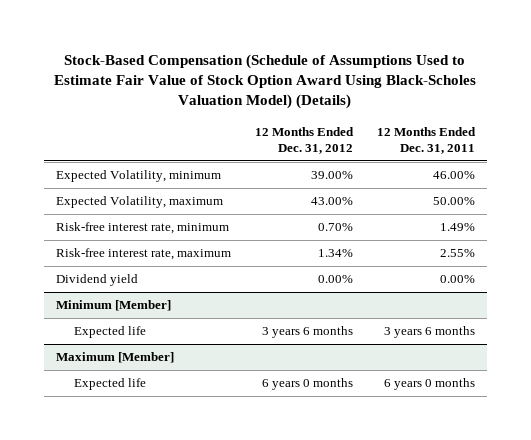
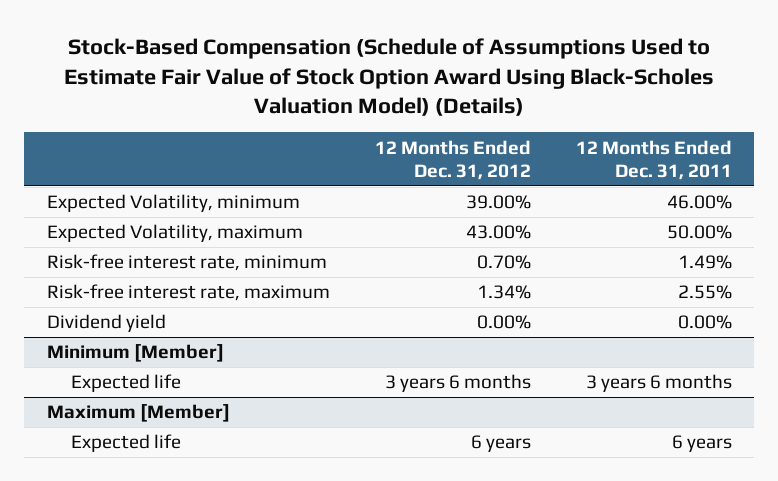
@ Maximum [Member]
- Expected life | 6 years 0 months | 6 years 0 months
+ Expected life | 6 years | 6 years

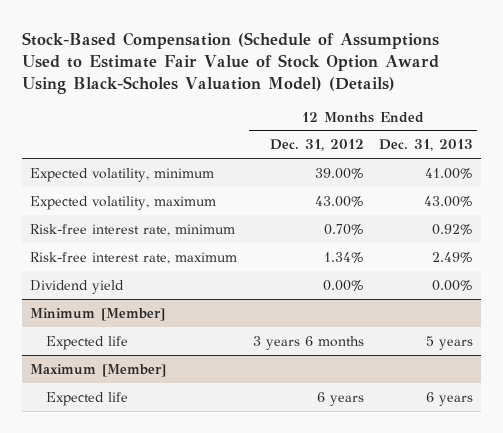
- | 12 Months Ended Dec. 31, 2012 | 12 Months Ended Dec. 31, 2011
+ | 12 Months Ended Dec. 31, 2012 | 12 Months Ended Dec. 31, 2013
- Expected Volatility, minimum | 39.00% | 46.00%
- Expected Volatility, maximum | 43.00% | 50.00%
+ Expected volatility, minimum | 39.00% | 41.00%
+ Expected volatility, maximum | 43.00% | 43.00%

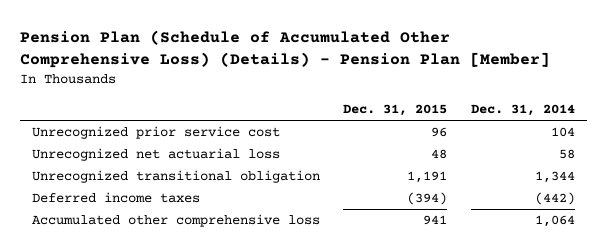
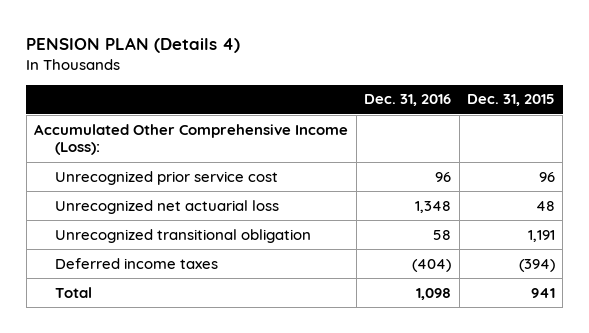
- Pension Plan (Schedule of Accumulated Other Comprehensive Loss) (Details) - Pension Plan [Member]
+ PENSION PLAN (Details 4)
- | Dec. 31, 2015 | Dec. 31, 2014
+ | Dec. 31, 2016 | Dec. 31, 2015
+ Accumulated Other Comprehensive Income (Loss):
- Accumulated other comprehensive loss | 941 | 1,064
+ Total | 1,098 | 941

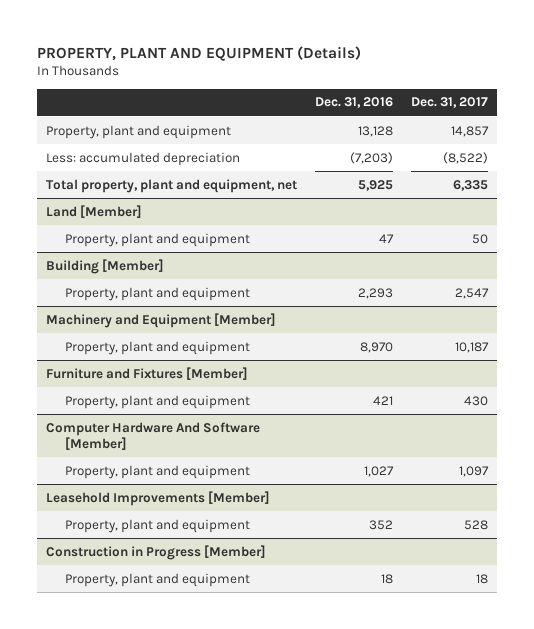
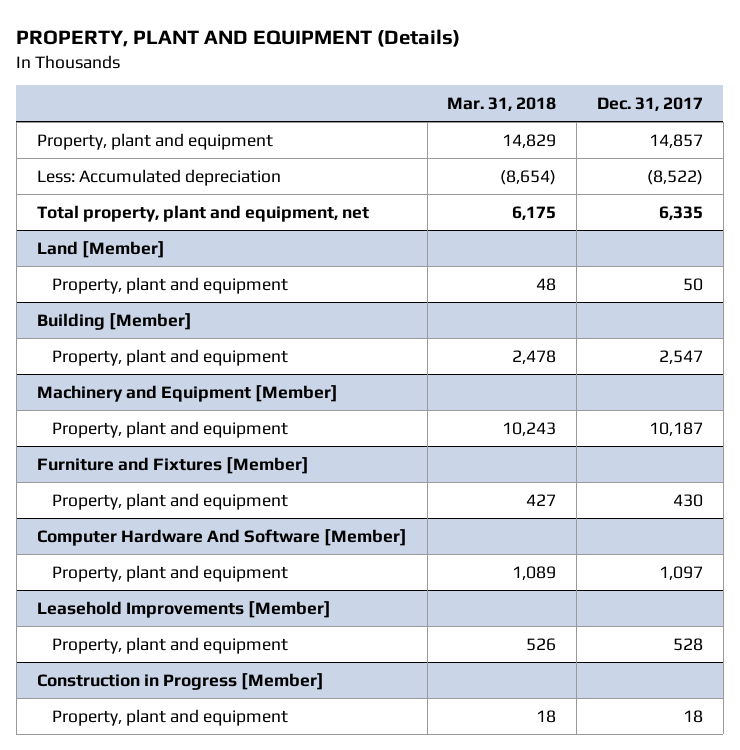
- | Dec. 31, 2016 | Dec. 31, 2017
+ | Mar. 31, 2018 | Dec. 31, 2017
- Less: accumulated depreciation | (7,203) | (8,522)
+ Less: Accumulated depreciation | (8,654) | (8,522)

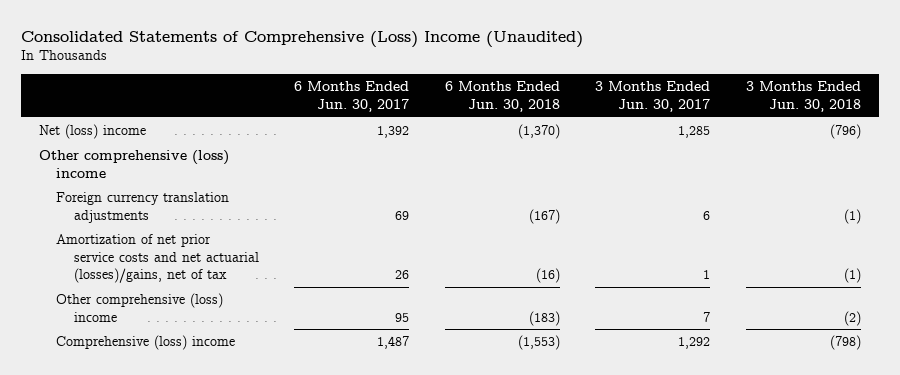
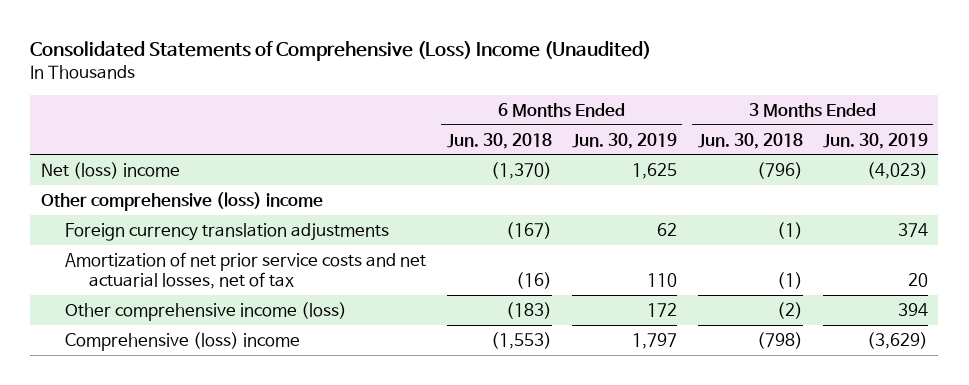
- | 6 Months Ended Jun. 30, 2017 | 6 Months Ended Jun. 30, 2018 | 3 Months Ended Jun. 30, 2017 | 3 Months Ended Jun. 30, 2018
+ | 6 Months Ended Jun. 30, 2018 | 6 Months Ended Jun. 30, 2019 | 3 Months Ended Jun. 30, 2018 | 3 Months Ended Jun. 30, 2019
- Amortization of net prior service costs and net actuarial (losses)/gains, net of tax | 26 | (16) | 1 | (1)
- Other comprehensive (loss) income | 95 | (183) | 7 | (2)
+ Amortization of net prior service costs and net actuarial losses, net of tax | (16) | 110 | (1) | 20
+ Other comprehensive income (loss) | (183) | 172 | (2) | 394

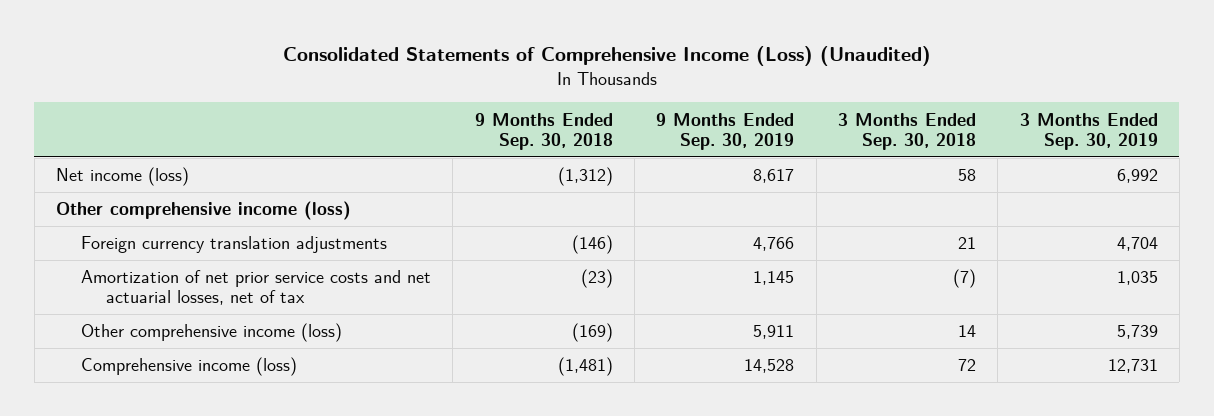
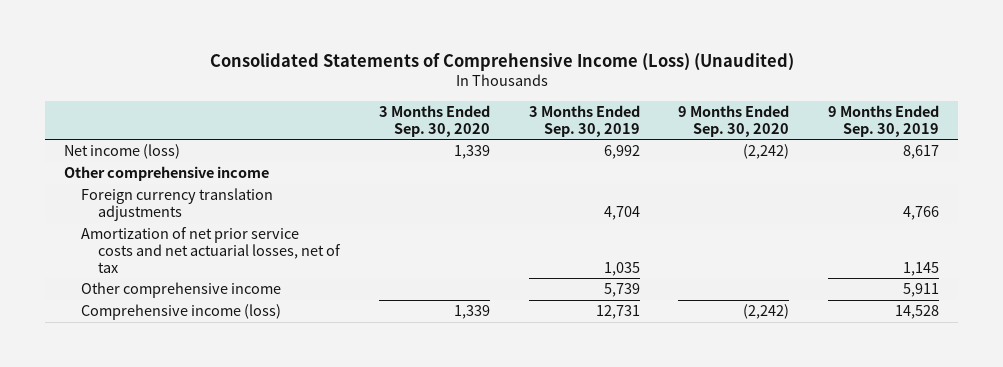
- | 9 Months Ended Sep. 30, 2018 | 9 Months Ended Sep. 30, 2019 | 3 Months Ended Sep. 30, 2018 | 3 Months Ended Sep. 30, 2019
+ | 3 Months Ended Sep. 30, 2020 | 3 Months Ended Sep. 30, 2019 | 9 Months Ended Sep. 30, 2020 | 9 Months Ended Sep. 30, 2019
- Other comprehensive income (loss)
+ Other comprehensive income
- Other comprehensive income (loss) | (169) | 5,911 | 14 | 5,739
+ Other comprehensive income | | 5,739 | | 5,911

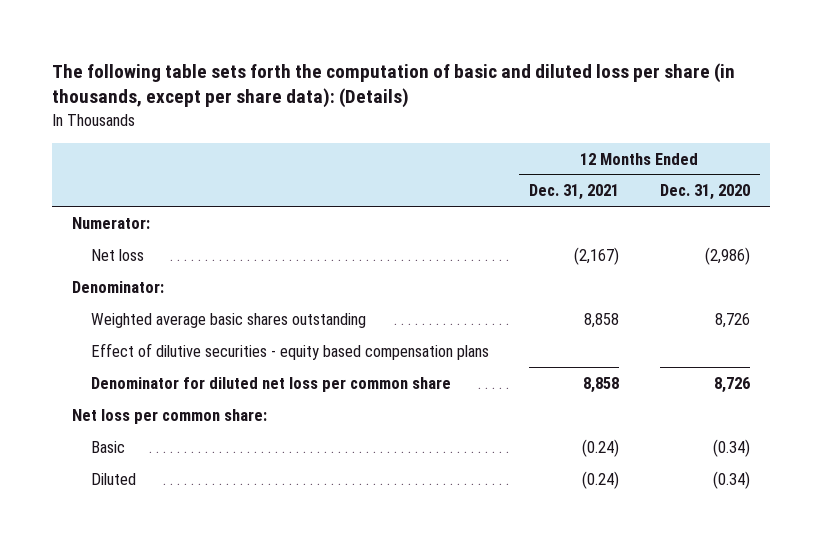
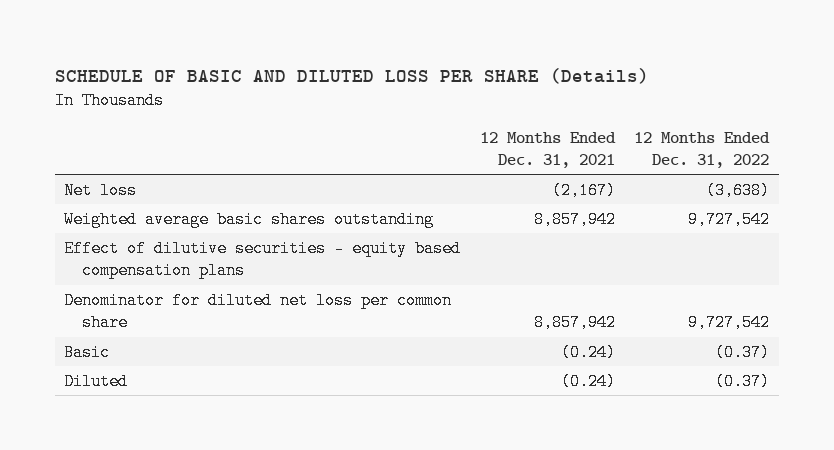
- The following table sets forth the computation of basic and diluted loss per share (in thousands, except per share data): (Details)
+ SCHEDULE OF BASIC AND DILUTED LOSS PER SHARE (Details)
- | 12 Months Ended Dec. 31, 2021 | 12 Months Ended Dec. 31, 2020
+ | 12 Months Ended Dec. 31, 2021 | 12 Months Ended Dec. 31, 2022
- Numerator:
- Denominator:
- Weighted average basic shares outstanding | 8,858 | 8,726
+ Weighted average basic shares outstanding | 8,857,942 | 9,727,542
- Denominator for diluted net loss per common share | 8,858 | 8,726
- Net loss per common share:
+ Denominator for diluted net loss per common share | 8,857,942 | 9,727,542

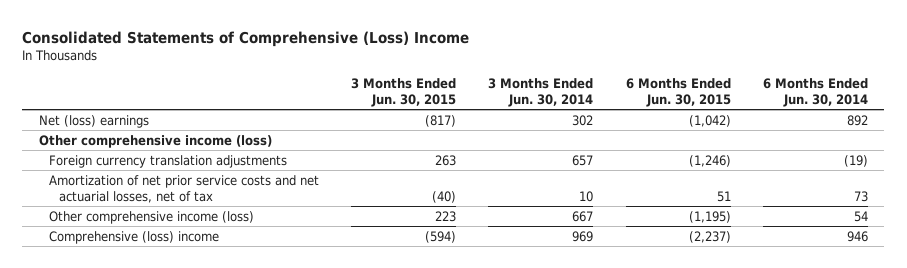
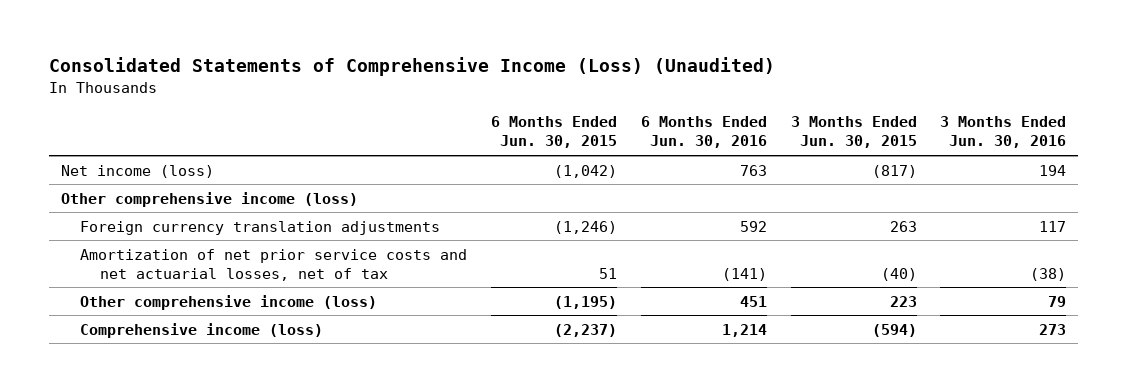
- Consolidated Statements of Comprehensive (Loss) Income
+ Consolidated Statements of Comprehensive Income (Loss) (Unaudited)
- | 3 Months Ended Jun. 30, 2015 | 3 Months Ended Jun. 30, 2014 | 6 Months Ended Jun. 30, 2015 | 6 Months Ended Jun. 30, 2014
+ | 6 Months Ended Jun. 30, 2015 | 6 Months Ended Jun. 30, 2016 | 3 Months Ended Jun. 30, 2015 | 3 Months Ended Jun. 30, 2016
- Net (loss) earnings | (817) | 302 | (1,042) | 892
+ Net income (loss) | (1,042) | 763 | (817) | 194
- Comprehensive (loss) income | (594) | 969 | (2,237) | 946
+ Comprehensive income (loss) | (2,237) | 1,214 | (594) | 273

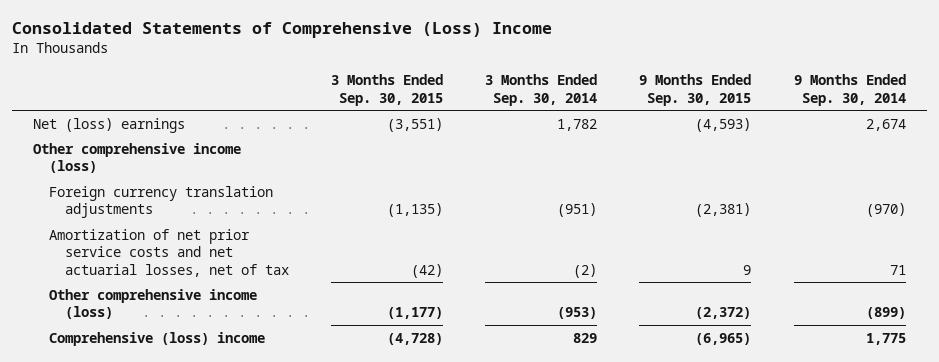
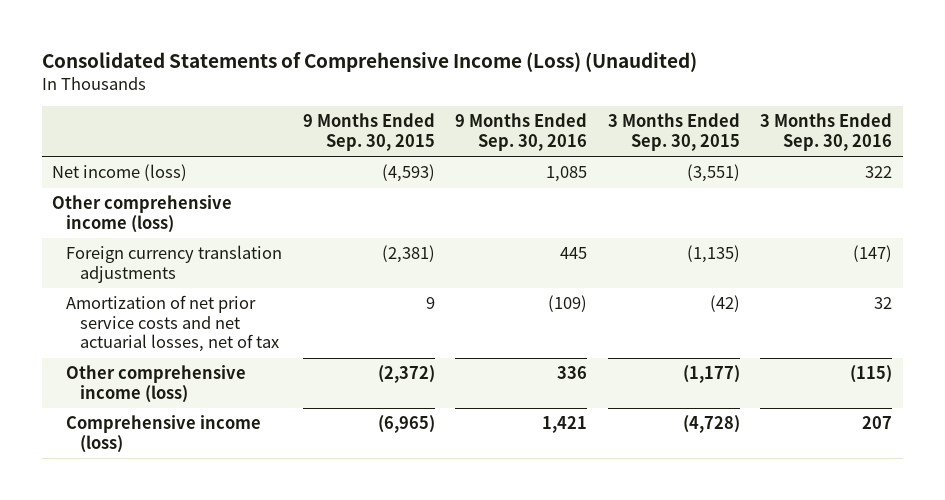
- Consolidated Statements of Comprehensive (Loss) Income
+ Consolidated Statements of Comprehensive Income (Loss) (Unaudited)
- | 3 Months Ended Sep. 30, 2015 | 3 Months Ended Sep. 30, 2014 | 9 Months Ended Sep. 30, 2015 | 9 Months Ended Sep. 30, 2014
+ | 9 Months Ended Sep. 30, 2015 | 9 Months Ended Sep. 30, 2016 | 3 Months Ended Sep. 30, 2015 | 3 Months Ended Sep. 30, 2016
- Net (loss) earnings | (3,551) | 1,782 | (4,593) | 2,674
+ Net income (loss) | (4,593) | 1,085 | (3,551) | 322
- Comprehensive (loss) income | (4,728) | 829 | (6,965) | 1,775
+ Comprehensive income (loss) | (6,965) | 1,421 | (4,728) | 207

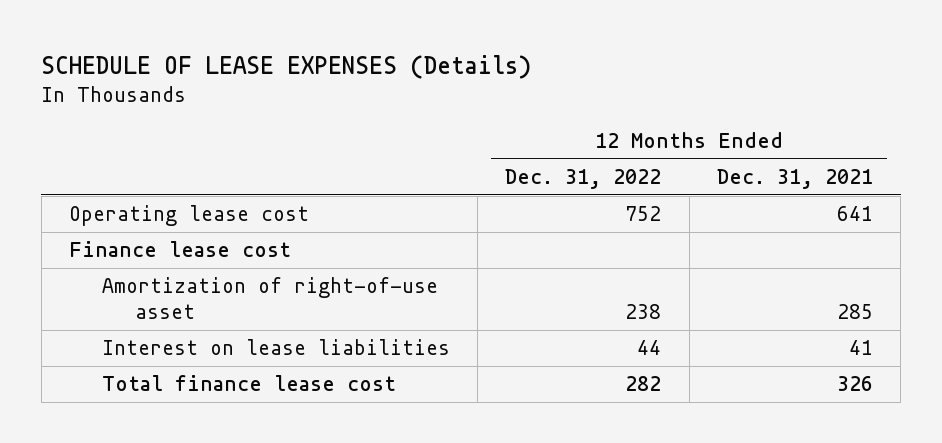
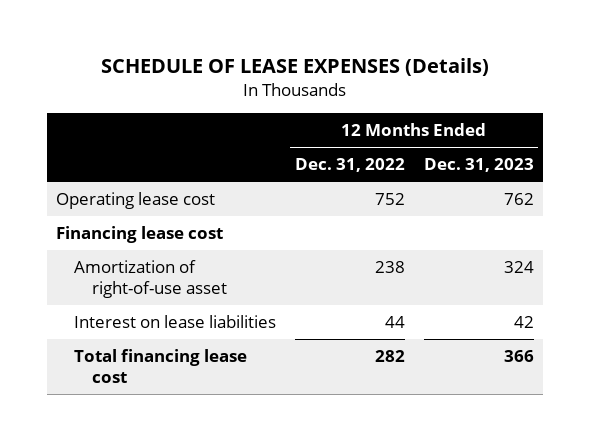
- | 12 Months Ended Dec. 31, 2022 | 12 Months Ended Dec. 31, 2021
+ | 12 Months Ended Dec. 31, 2022 | 12 Months Ended Dec. 31, 2023
- Finance lease cost
+ Financing lease cost
- Total finance lease cost | 282 | 326
+ Total financing lease cost | 282 | 366

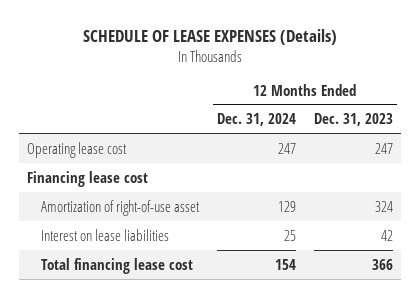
- | 12 Months Ended Dec. 31, 2022 | 12 Months Ended Dec. 31, 2023
+ | 12 Months Ended Dec. 31, 2024 | 12 Months Ended Dec. 31, 2023
- Operating lease cost | 752 | 762
+ Operating lease cost | 247 | 247

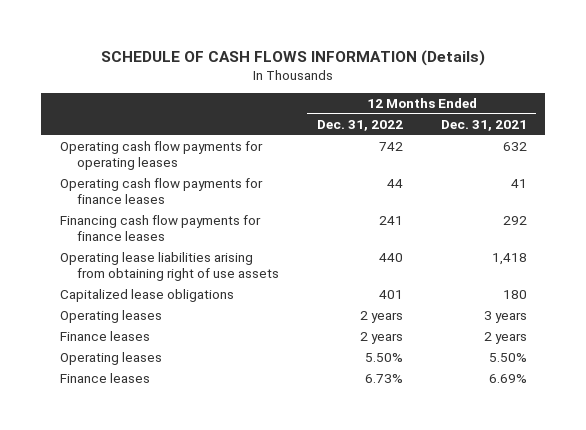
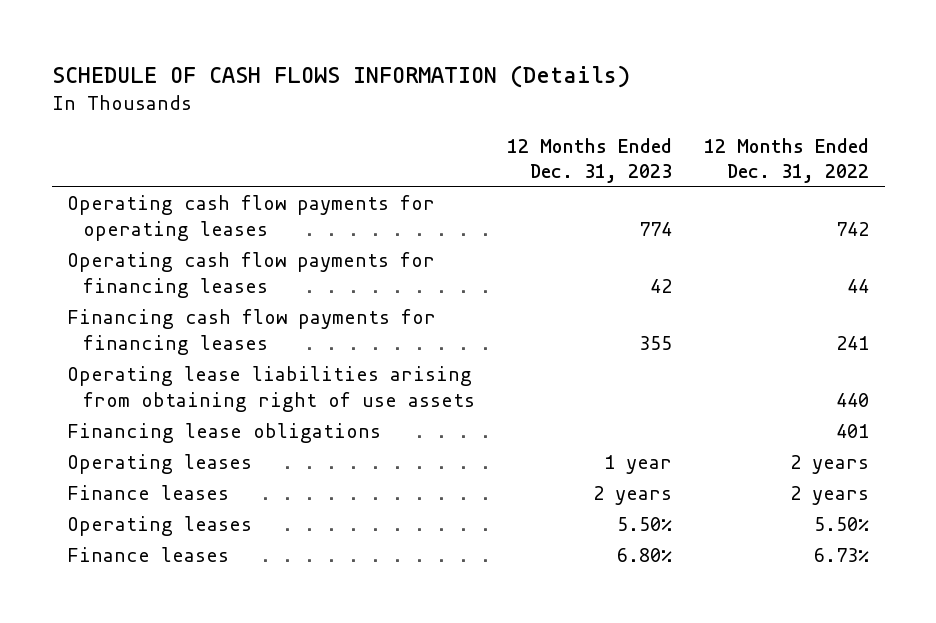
- | 12 Months Ended Dec. 31, 2022 | 12 Months Ended Dec. 31, 2021
+ | 12 Months Ended Dec. 31, 2023 | 12 Months Ended Dec. 31, 2022
- Operating cash flow payments for finance leases | 44 | 41
- Financing cash flow payments for finance leases | 241 | 292
+ Operating cash flow payments for financing leases | 42 | 44
+ Financing cash flow payments for financing leases | 355 | 241
- Capitalized lease obligations | 401 | 180
+ Financing lease obligations | | 401

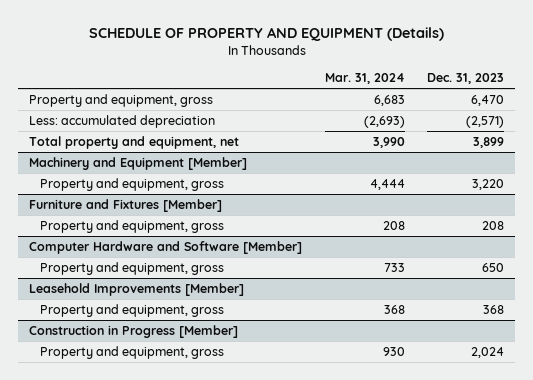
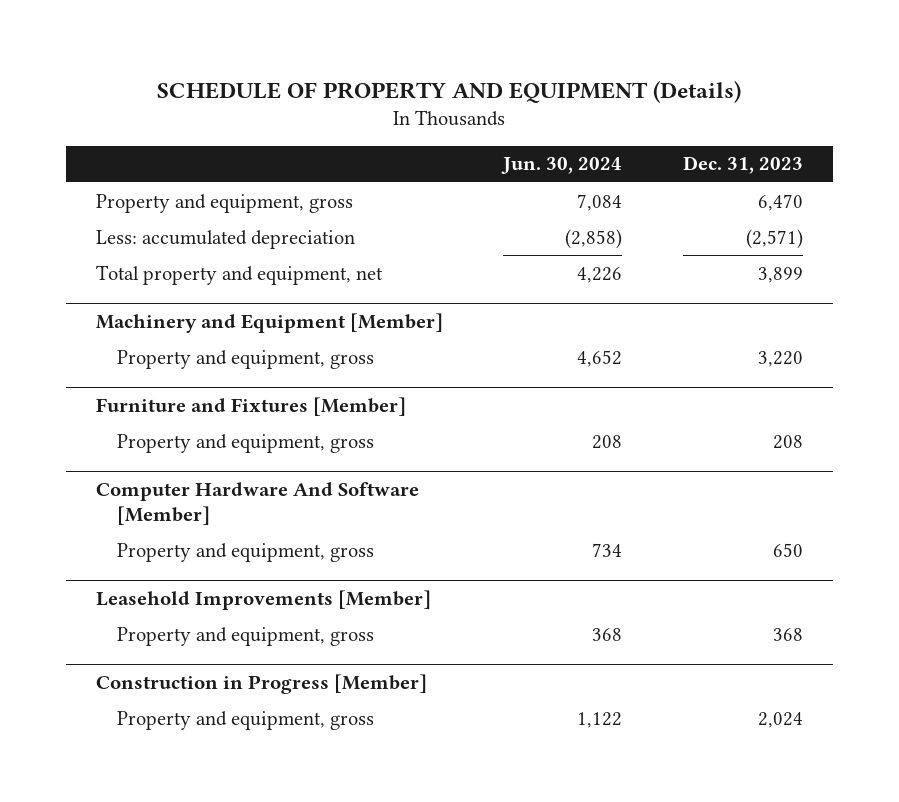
- | Mar. 31, 2024 | Dec. 31, 2023
+ | Jun. 30, 2024 | Dec. 31, 2023
- Computer Hardware and Software [Member]
+ Computer Hardware And Software [Member]

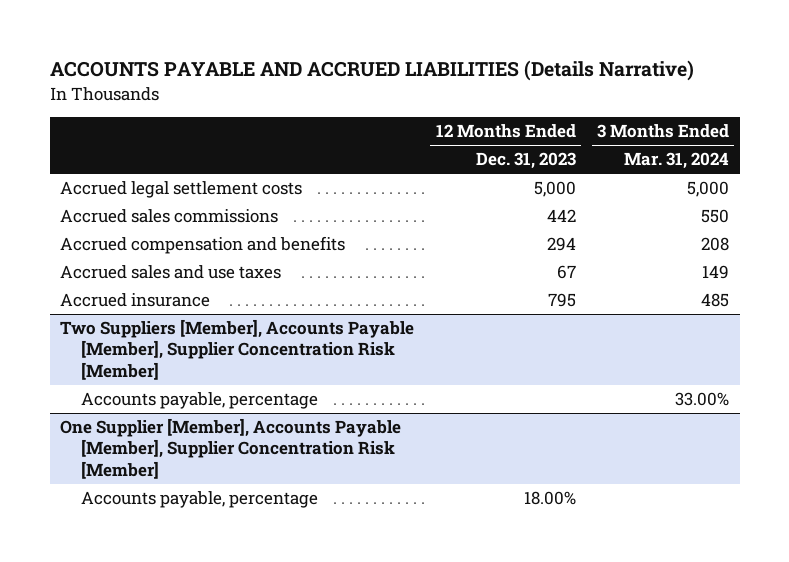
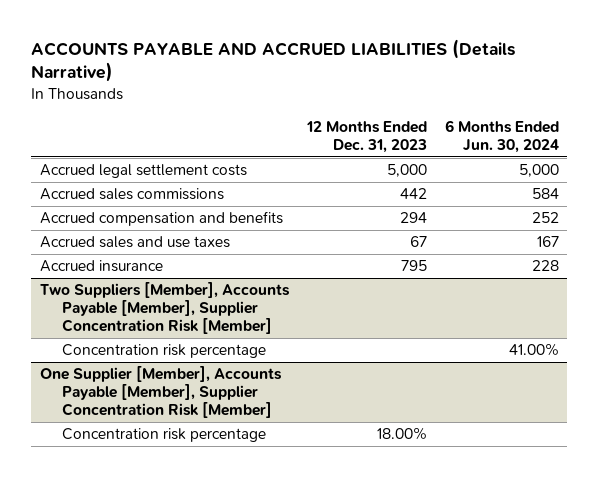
- | 12 Months Ended Dec. 31, 2023 | 3 Months Ended Mar. 31, 2024
+ | 12 Months Ended Dec. 31, 2023 | 6 Months Ended Jun. 30, 2024
@ Two Suppliers [Member], Accounts Payable [Member], Supplier Concentration Risk [Member]
- Accounts payable, percentage | | 33.00%
+ Concentration risk percentage | | 41.00%
@ One Supplier [Member], Accounts Payable [Member], Supplier Concentration Risk [Member]
- Accounts payable, percentage | 18.00% |
+ Concentration risk percentage | 18.00% |

